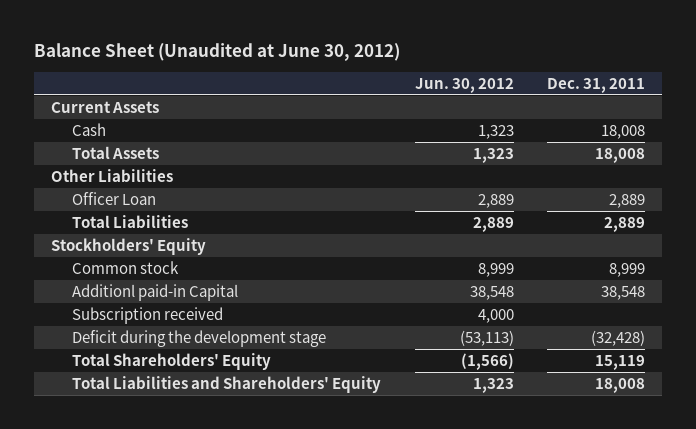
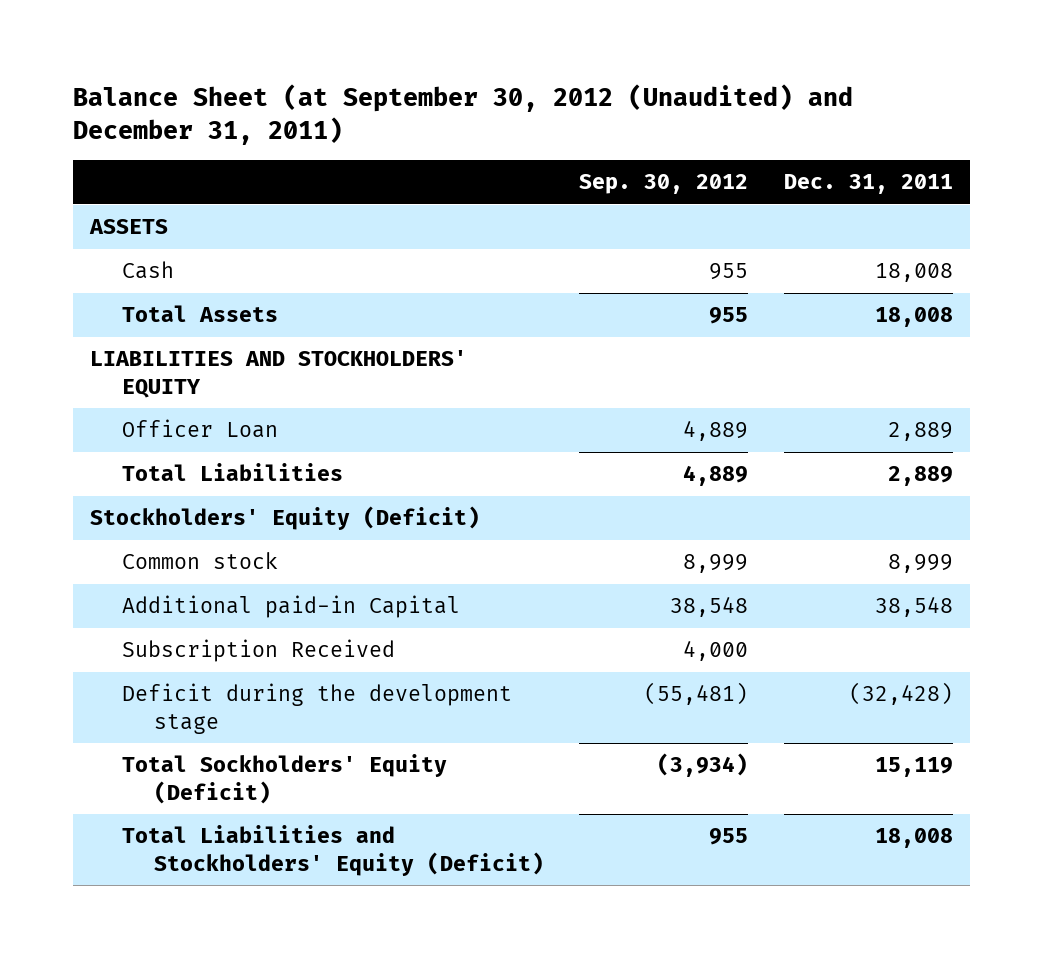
- Balance Sheet (Unaudited at June 30, 2012)
+ Balance Sheet (at September 30, 2012 (Unaudited) and December 31, 2011)
- | Jun. 30, 2012 | Dec. 31, 2011
+ | Sep. 30, 2012 | Dec. 31, 2011
- Current Assets
+ ASSETS
- Other Liabilities
+ LIABILITIES AND STOCKHOLDERS' EQUITY
- Stockholders' Equity
+ Stockholders' Equity (Deficit)
- Additionl paid-in Capital | 38,548 | 38,548
- Subscription received | 4,000 |
+ Additional paid-in Capital | 38,548 | 38,548
+ Subscription Received | 4,000 |
- Total Shareholders' Equity | (1,566) | 15,119
- Total Liabilities and Shareholders' Equity | 1,323 | 18,008
+ Total Sockholders' Equity (Deficit) | (3,934) | 15,119
+ Total Liabilities and Stockholders' Equity (Deficit) | 955 | 18,008

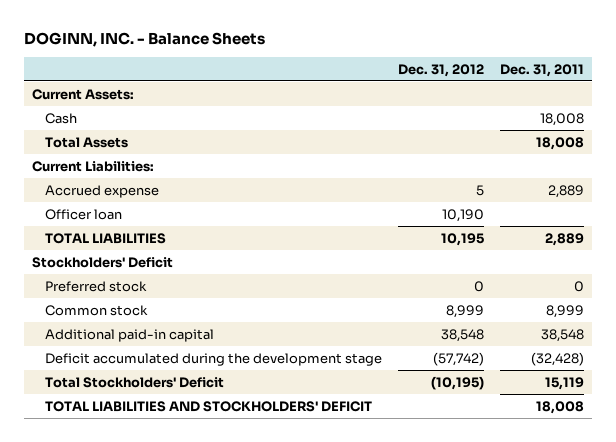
- Balance Sheet (at September 30, 2012 (Unaudited) and December 31, 2011)
+ DOGINN, INC. - Balance Sheets
- | Sep. 30, 2012 | Dec. 31, 2011
+ | Dec. 31, 2012 | Dec. 31, 2011
- ASSETS
+ Current Assets:
- LIABILITIES AND STOCKHOLDERS' EQUITY
- Officer Loan | 4,889 | 2,889
- Total Liabilities | 4,889 | 2,889
- Stockholders' Equity (Deficit)
+ Current Liabilities:
+ Accrued expense | 5 | 2,889
+ Officer loan | 10,190 |
+ TOTAL LIABILITIES | 10,195 | 2,889
+ Stockholders' Deficit
+ Preferred stock | 0 | 0
- Additional paid-in Capital | 38,548 | 38,548
- Subscription Received | 4,000 |
- Deficit during the development stage | (55,481) | (32,428)
- Total Sockholders' Equity (Deficit) | (3,934) | 15,119
- Total Liabilities and Stockholders' Equity (Deficit) | 955 | 18,008
+ Additional paid-in capital | 38,548 | 38,548
+ Deficit accumulated during the development stage | (57,742) | (32,428)
+ Total Stockholders' Deficit | (10,195) | 15,119
+ TOTAL LIABILITIES AND STOCKHOLDERS' DEFICIT | | 18,008

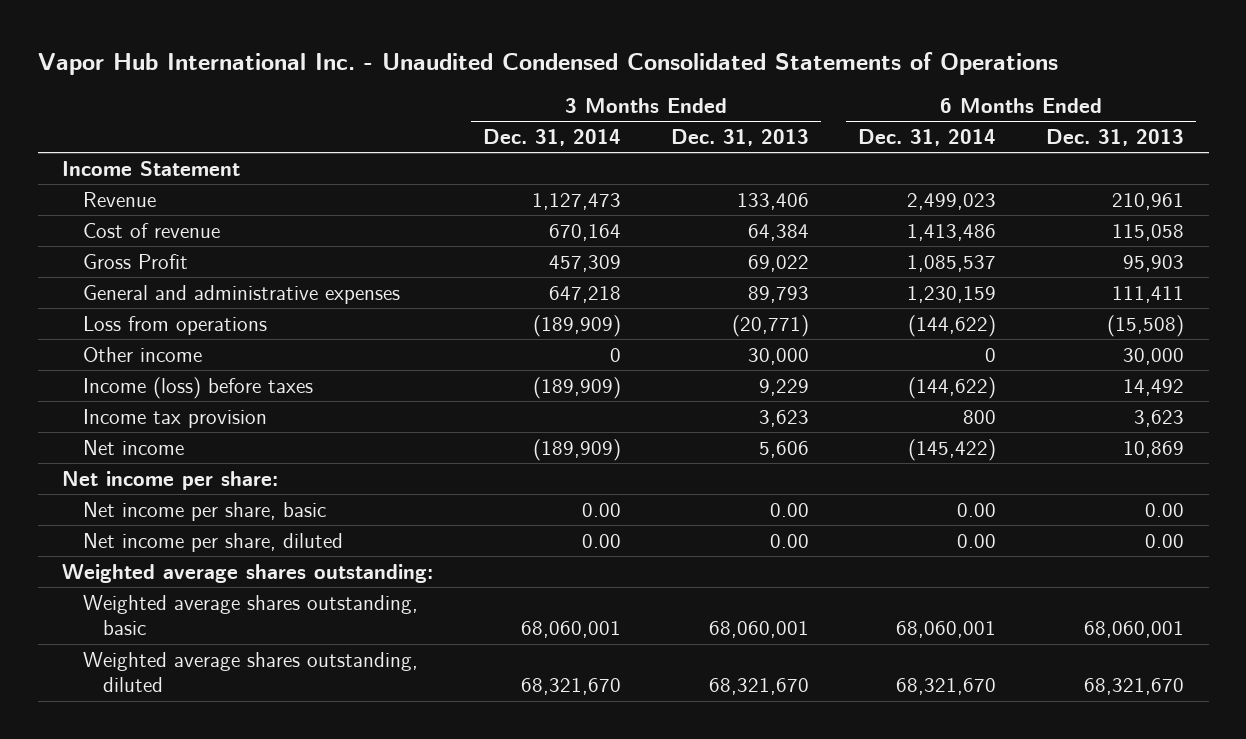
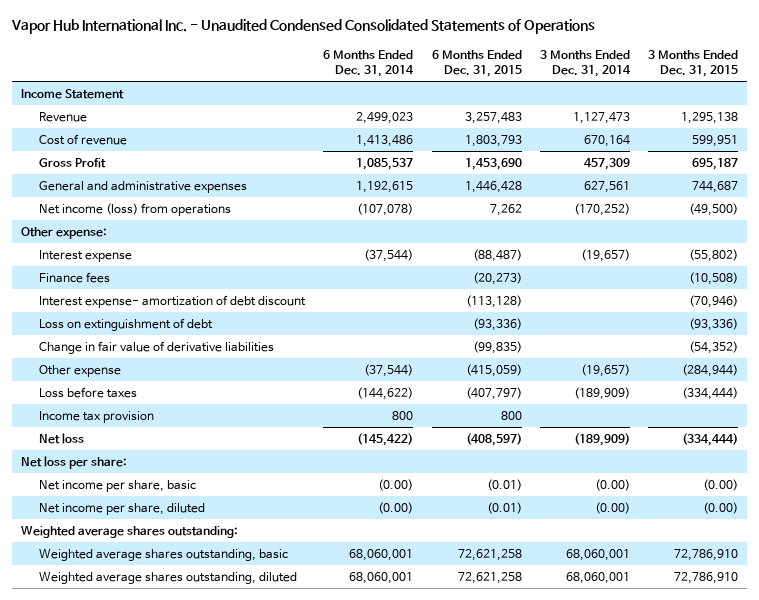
- | 3 Months Ended Dec. 31, 2014 | 3 Months Ended Dec. 31, 2013 | 6 Months Ended Dec. 31, 2014 | 6 Months Ended Dec. 31, 2013
+ | 6 Months Ended Dec. 31, 2014 | 6 Months Ended Dec. 31, 2015 | 3 Months Ended Dec. 31, 2014 | 3 Months Ended Dec. 31, 2015
- General and administrative expenses | 647,218 | 89,793 | 1,230,159 | 111,411
- Loss from operations | (189,909) | (20,771) | (144,622) | (15,508)
- Other income | 0 | 30,000 | 0 | 30,000
- Income (loss) before taxes | (189,909) | 9,229 | (144,622) | 14,492
+ General and administrative expenses | 1,192,615 | 1,446,428 | 627,561 | 744,687
+ Net income (loss) from operations | (107,078) | 7,262 | (170,252) | (49,500)
+ Other expense:
+ Interest expense | (37,544) | (88,487) | (19,657) | (55,802)
+ Finance fees | | (20,273) | | (10,508)
+ Interest expense- amortization of debt discount | | (113,128) | | (70,946)
+ Loss on extinguishment of debt | | (93,336) | | (93,336)
+ Change in fair value of derivative liabilities | | (99,835) | | (54,352)
+ Other expense | (37,544) | (415,059) | (19,657) | (284,944)
+ Loss before taxes | (144,622) | (407,797) | (189,909) | (334,444)
- Net income | (189,909) | 5,606 | (145,422) | 10,869
- Net income per share:
- Net income per share, basic | 0.00 | 0.00 | 0.00 | 0.00
- Net income per share, diluted | 0.00 | 0.00 | 0.00 | 0.00
+ Net loss | (145,422) | (408,597) | (189,909) | (334,444)
+ Net loss per share:
+ Net income per share, basic | (0.00) | (0.01) | (0.00) | (0.00)
+ Net income per share, diluted | (0.00) | (0.01) | (0.00) | (0.00)
- Weighted average shares outstanding, diluted | 68,321,670 | 68,321,670 | 68,321,670 | 68,321,670
+ Weighted average shares outstanding, diluted | 68,060,001 | 72,621,258 | 68,060,001 | 72,786,910

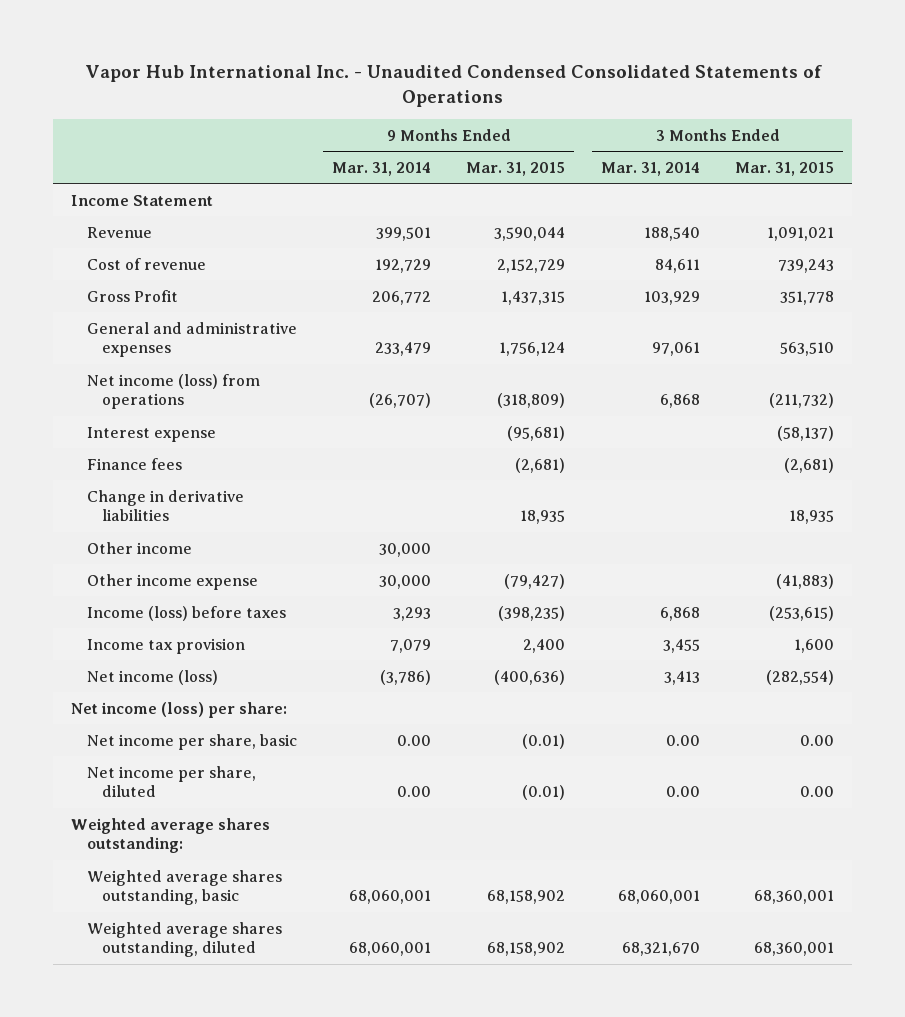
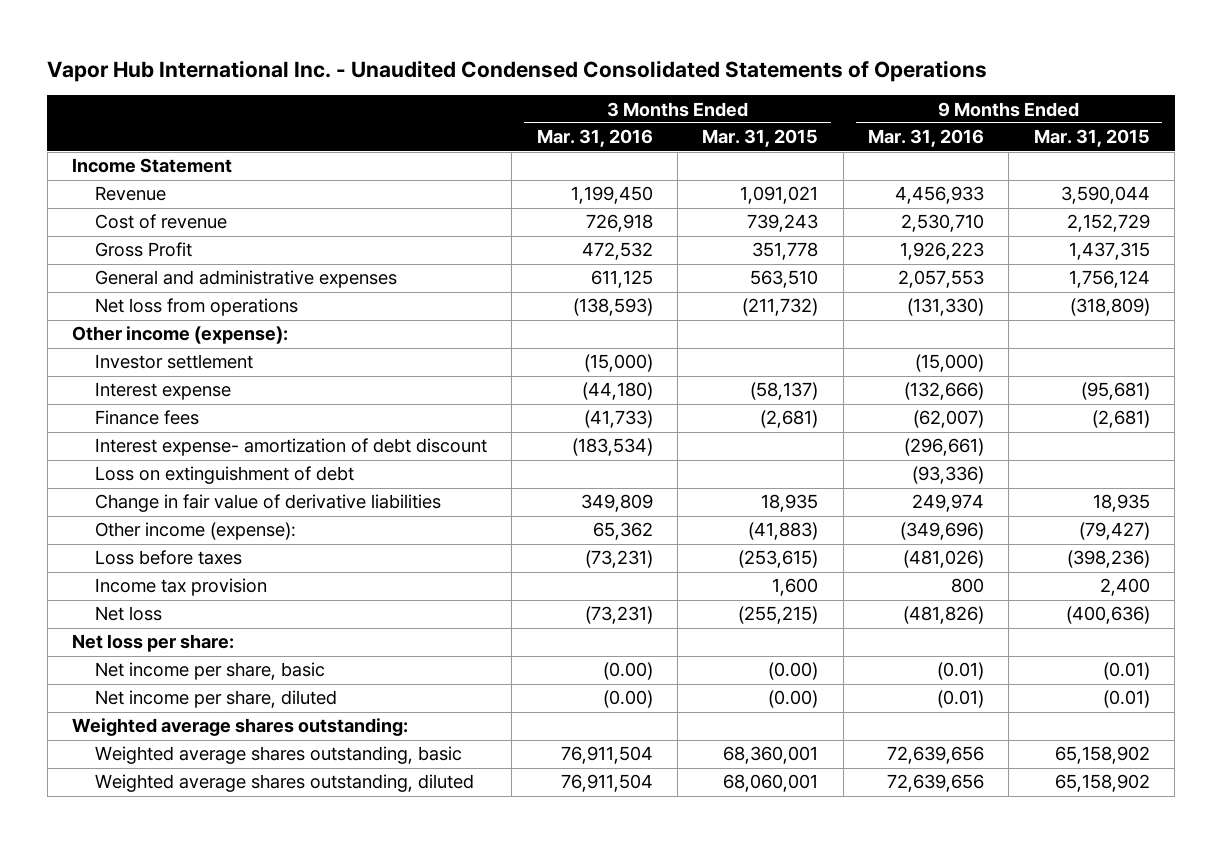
- | 9 Months Ended Mar. 31, 2014 | 9 Months Ended Mar. 31, 2015 | 3 Months Ended Mar. 31, 2014 | 3 Months Ended Mar. 31, 2015
+ | 3 Months Ended Mar. 31, 2016 | 3 Months Ended Mar. 31, 2015 | 9 Months Ended Mar. 31, 2016 | 9 Months Ended Mar. 31, 2015
- Net income (loss) from operations | (26,707) | (318,809) | 6,868 | (211,732)
+ Net loss from operations | (138,593) | (211,732) | (131,330) | (318,809)
+ Other income (expense):
+ Investor settlement | (15,000) | | (15,000) |
- Change in derivative liabilities | | 18,935 | | 18,935
- Other income | 30,000 | | |
- Other income expense | 30,000 | (79,427) | | (41,883)
- Income (loss) before taxes | 3,293 | (398,235) | 6,868 | (253,615)
+ Interest expense- amortization of debt discount | (183,534) | | (296,661) |
+ Loss on extinguishment of debt | | | (93,336) |
+ Change in fair value of derivative liabilities | 349,809 | 18,935 | 249,974 | 18,935
+ Other income (expense): | 65,362 | (41,883) | (349,696) | (79,427)
+ Loss before taxes | (73,231) | (253,615) | (481,026) | (398,236)
- Net income (loss) | (3,786) | (400,636) | 3,413 | (282,554)
- Net income (loss) per share:
- Net income per share, basic | 0.00 | (0.01) | 0.00 | 0.00
- Net income per share, diluted | 0.00 | (0.01) | 0.00 | 0.00
+ Net loss | (73,231) | (255,215) | (481,826) | (400,636)
+ Net loss per share:
+ Net income per share, basic | (0.00) | (0.00) | (0.01) | (0.01)
+ Net income per share, diluted | (0.00) | (0.00) | (0.01) | (0.01)
- Weighted average shares outstanding, basic | 68,060,001 | 68,158,902 | 68,060,001 | 68,360,001
- Weighted average shares outstanding, diluted | 68,060,001 | 68,158,902 | 68,321,670 | 68,360,001
+ Weighted average shares outstanding, basic | 76,911,504 | 68,360,001 | 72,639,656 | 65,158,902
+ Weighted average shares outstanding, diluted | 76,911,504 | 68,060,001 | 72,639,656 | 65,158,902

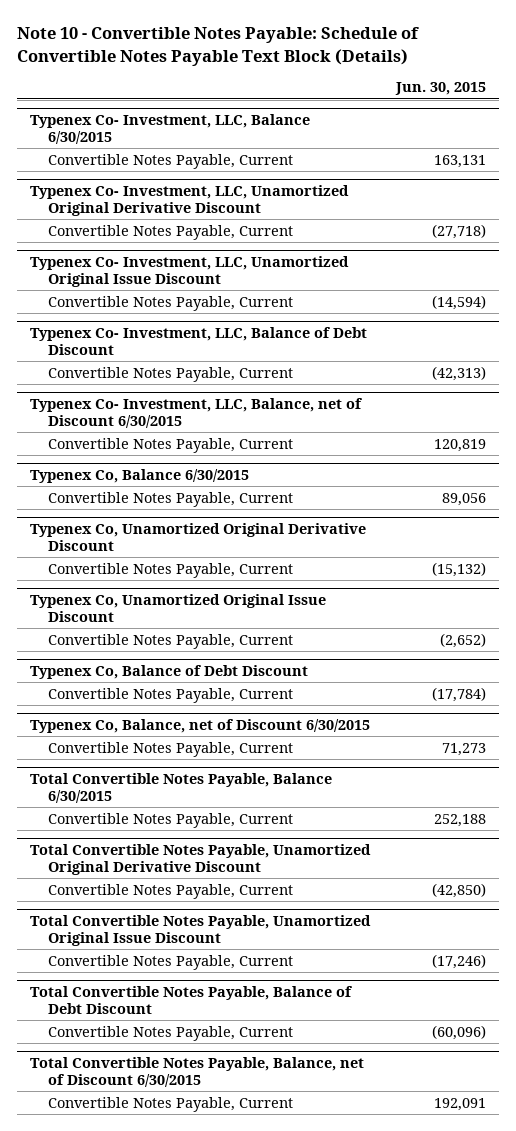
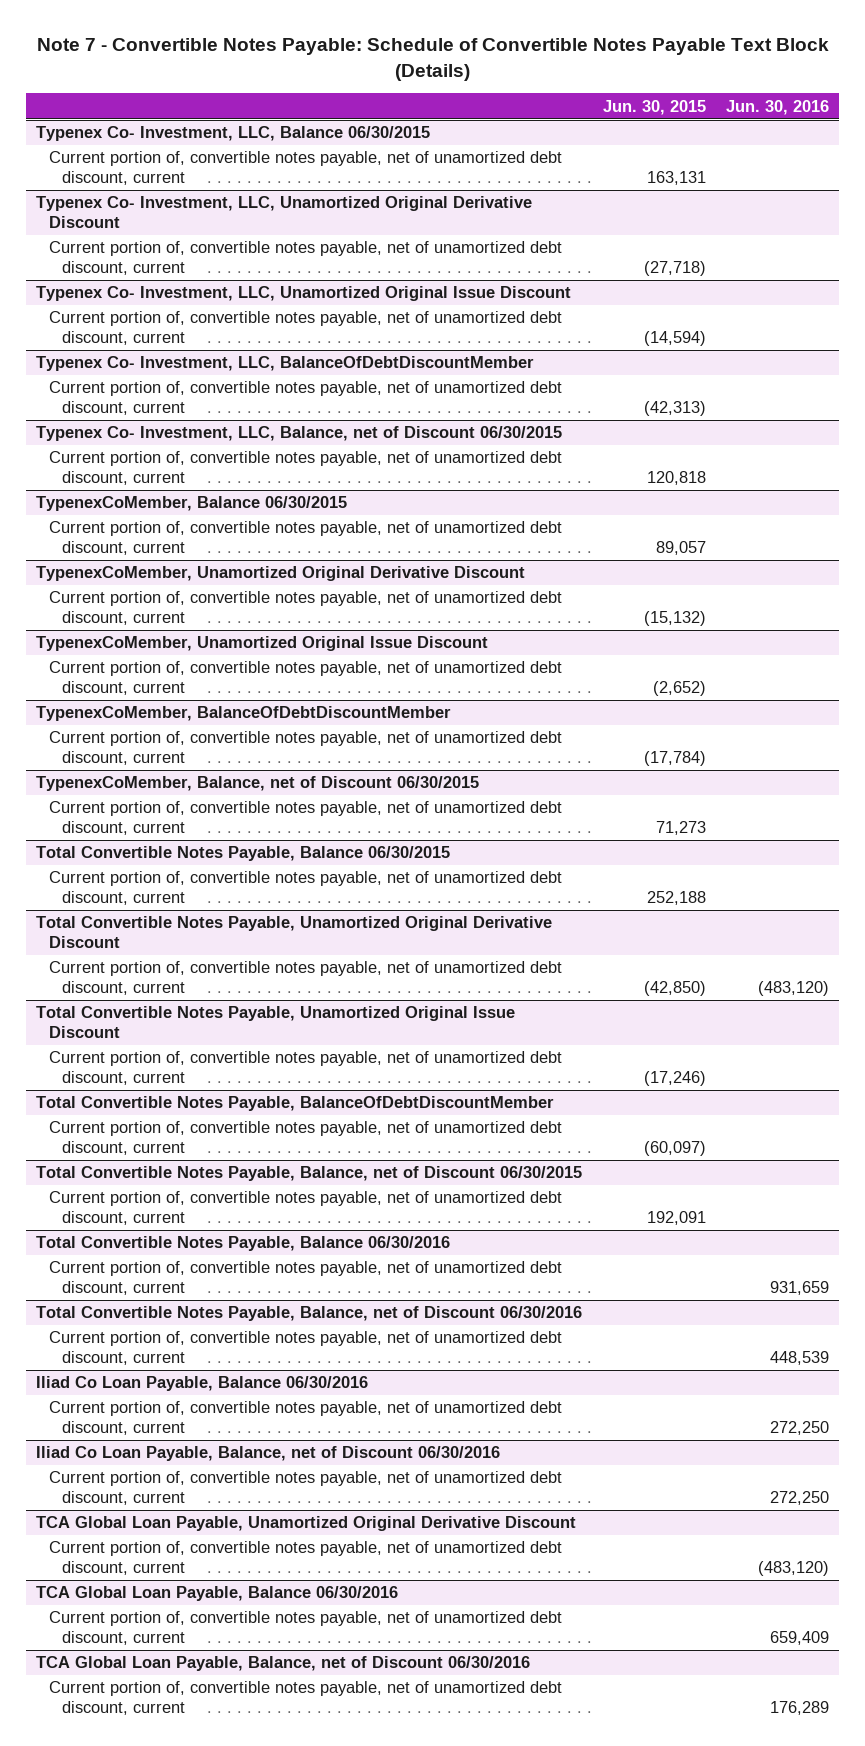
- Note 10 - Convertible Notes Payable: Schedule of Convertible Notes Payable Text Block (Details)
+ Note 7 - Convertible Notes Payable: Schedule of Convertible Notes Payable Text Block (Details)
- | Jun. 30, 2015
+ | Jun. 30, 2015 | Jun. 30, 2016
- Typenex Co- Investment, LLC, Balance 6/30/2015
- Convertible Notes Payable, Current | 163,131
+ Typenex Co- Investment, LLC, Balance 06/30/2015
+ Current portion of, convertible notes payable, net of unamortized debt discount, current | 163,131 |
@ Typenex Co- Investment, LLC, Unamortized Original Derivative Discount
- Convertible Notes Payable, Current | (27,718)
+ Current portion of, convertible notes payable, net of unamortized debt discount, current | (27,718) |
@ Typenex Co- Investment, LLC, Unamortized Original Issue Discount
- Convertible Notes Payable, Current | (14,594)
- Typenex Co- Investment, LLC, Balance of Debt Discount
- Convertible Notes Payable, Current | (42,313)
- Typenex Co- Investment, LLC, Balance, net of Discount 6/30/2015
- Convertible Notes Payable, Current | 120,819
- Typenex Co, Balance 6/30/2015
- Convertible Notes Payable, Current | 89,056
- Typenex Co, Unamortized Original Derivative Discount
- Convertible Notes Payable, Current | (15,132)
- Typenex Co, Unamortized Original Issue Discount
- Convertible Notes Payable, Current | (2,652)
- Typenex Co, Balance of Debt Discount
- Convertible Notes Payable, Current | (17,784)
- Typenex Co, Balance, net of Discount 6/30/2015
- Convertible Notes Payable, Current | 71,273
- Total Convertible Notes Payable, Balance 6/30/2015
- Convertible Notes Payable, Current | 252,188
@ Typenex Co- Investment, LLC, Unamortized Original Issue Discount
+ Current portion of, convertible notes payable, net of unamortized debt discount, current | (14,594) |
+ Typenex Co- Investment, LLC, BalanceOfDebtDiscountMember
+ Current portion of, convertible notes payable, net of unamortized debt discount, current | (42,313) |
+ Typenex Co- Investment, LLC, Balance, net of Discount 06/30/2015
+ Current portion of, convertible notes payable, net of unamortized debt discount, current | 120,818 |
+ TypenexCoMember, Balance 06/30/2015
+ Current portion of, convertible notes payable, net of unamortized debt discount, current | 89,057 |
+ TypenexCoMember, Unamortized Original Derivative Discount
+ Current portion of, convertible notes payable, net of unamortized debt discount, current | (15,132) |
+ TypenexCoMember, Unamortized Original Issue Discount
+ Current portion of, convertible notes payable, net of unamortized debt discount, current | (2,652) |
+ TypenexCoMember, BalanceOfDebtDiscountMember
+ Current portion of, convertible notes payable, net of unamortized debt discount, current | (17,784) |
+ TypenexCoMember, Balance, net of Discount 06/30/2015
+ Current portion of, convertible notes payable, net of unamortized debt discount, current | 71,273 |
+ Total Convertible Notes Payable, Balance 06/30/2015
+ Current portion of, convertible notes payable, net of unamortized debt discount, current | 252,188 |
@ Total Convertible Notes Payable, Unamortized Original Derivative Discount
- Convertible Notes Payable, Current | (42,850)
+ Current portion of, convertible notes payable, net of unamortized debt discount, current | (42,850) | (483,120)
@ Total Convertible Notes Payable, Unamortized Original Issue Discount
- Convertible Notes Payable, Current | (17,246)
- Total Convertible Notes Payable, Balance of Debt Discount
- Convertible Notes Payable, Current | (60,096)
- Total Convertible Notes Payable, Balance, net of Discount 6/30/2015
- Convertible Notes Payable, Current | 192,091
@ Total Convertible Notes Payable, Unamortized Original Issue Discount
+ Current portion of, convertible notes payable, net of unamortized debt discount, current | (17,246) |
+ Total Convertible Notes Payable, BalanceOfDebtDiscountMember
+ Current portion of, convertible notes payable, net of unamortized debt discount, current | (60,097) |
+ Total Convertible Notes Payable, Balance, net of Discount 06/30/2015
+ Current portion of, convertible notes payable, net of unamortized debt discount, current | 192,091 |
+ Total Convertible Notes Payable, Balance 06/30/2016
+ Current portion of, convertible notes payable, net of unamortized debt discount, current | | 931,659
+ Total Convertible Notes Payable, Balance, net of Discount 06/30/2016
+ Current portion of, convertible notes payable, net of unamortized debt discount, current | | 448,539
+ Iliad Co Loan Payable, Balance 06/30/2016
+ Current portion of, convertible notes payable, net of unamortized debt discount, current | | 272,250
+ Iliad Co Loan Payable, Balance, net of Discount 06/30/2016
+ Current portion of, convertible notes payable, net of unamortized debt discount, current | | 272,250
+ TCA Global Loan Payable, Unamortized Original Derivative Discount
+ Current portion of, convertible notes payable, net of unamortized debt discount, current | | (483,120)
+ TCA Global Loan Payable, Balance 06/30/2016
+ Current portion of, convertible notes payable, net of unamortized debt discount, current | | 659,409
+ TCA Global Loan Payable, Balance, net of Discount 06/30/2016
+ Current portion of, convertible notes payable, net of unamortized debt discount, current | | 176,289

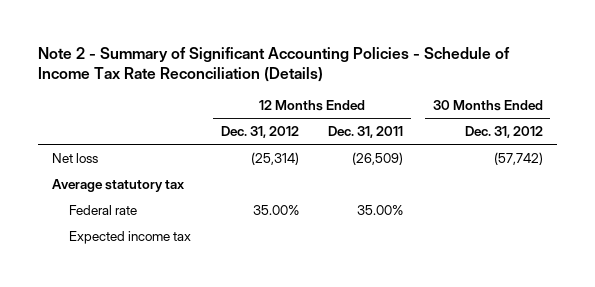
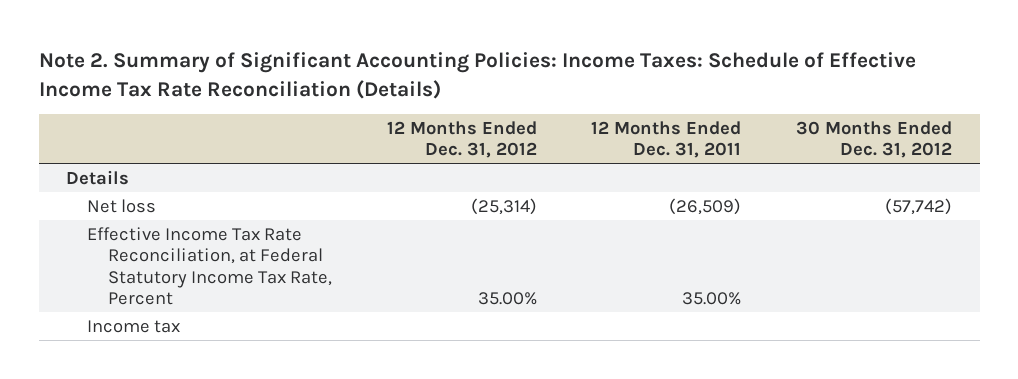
- Note 2 - Summary of Significant Accounting Policies - Schedule of Income Tax Rate Reconciliation (Details)
+ Note 2. Summary of Significant Accounting Policies: Income Taxes: Schedule of Effective Income Tax Rate Reconciliation (Details)
+ Details
- Average statutory tax
- Federal rate | 35.00% | 35.00% |
- Expected income tax
+ Effective Income Tax Rate Reconciliation, at Federal Statutory Income Tax Rate, Percent | 35.00% | 35.00% |
+ Income tax

